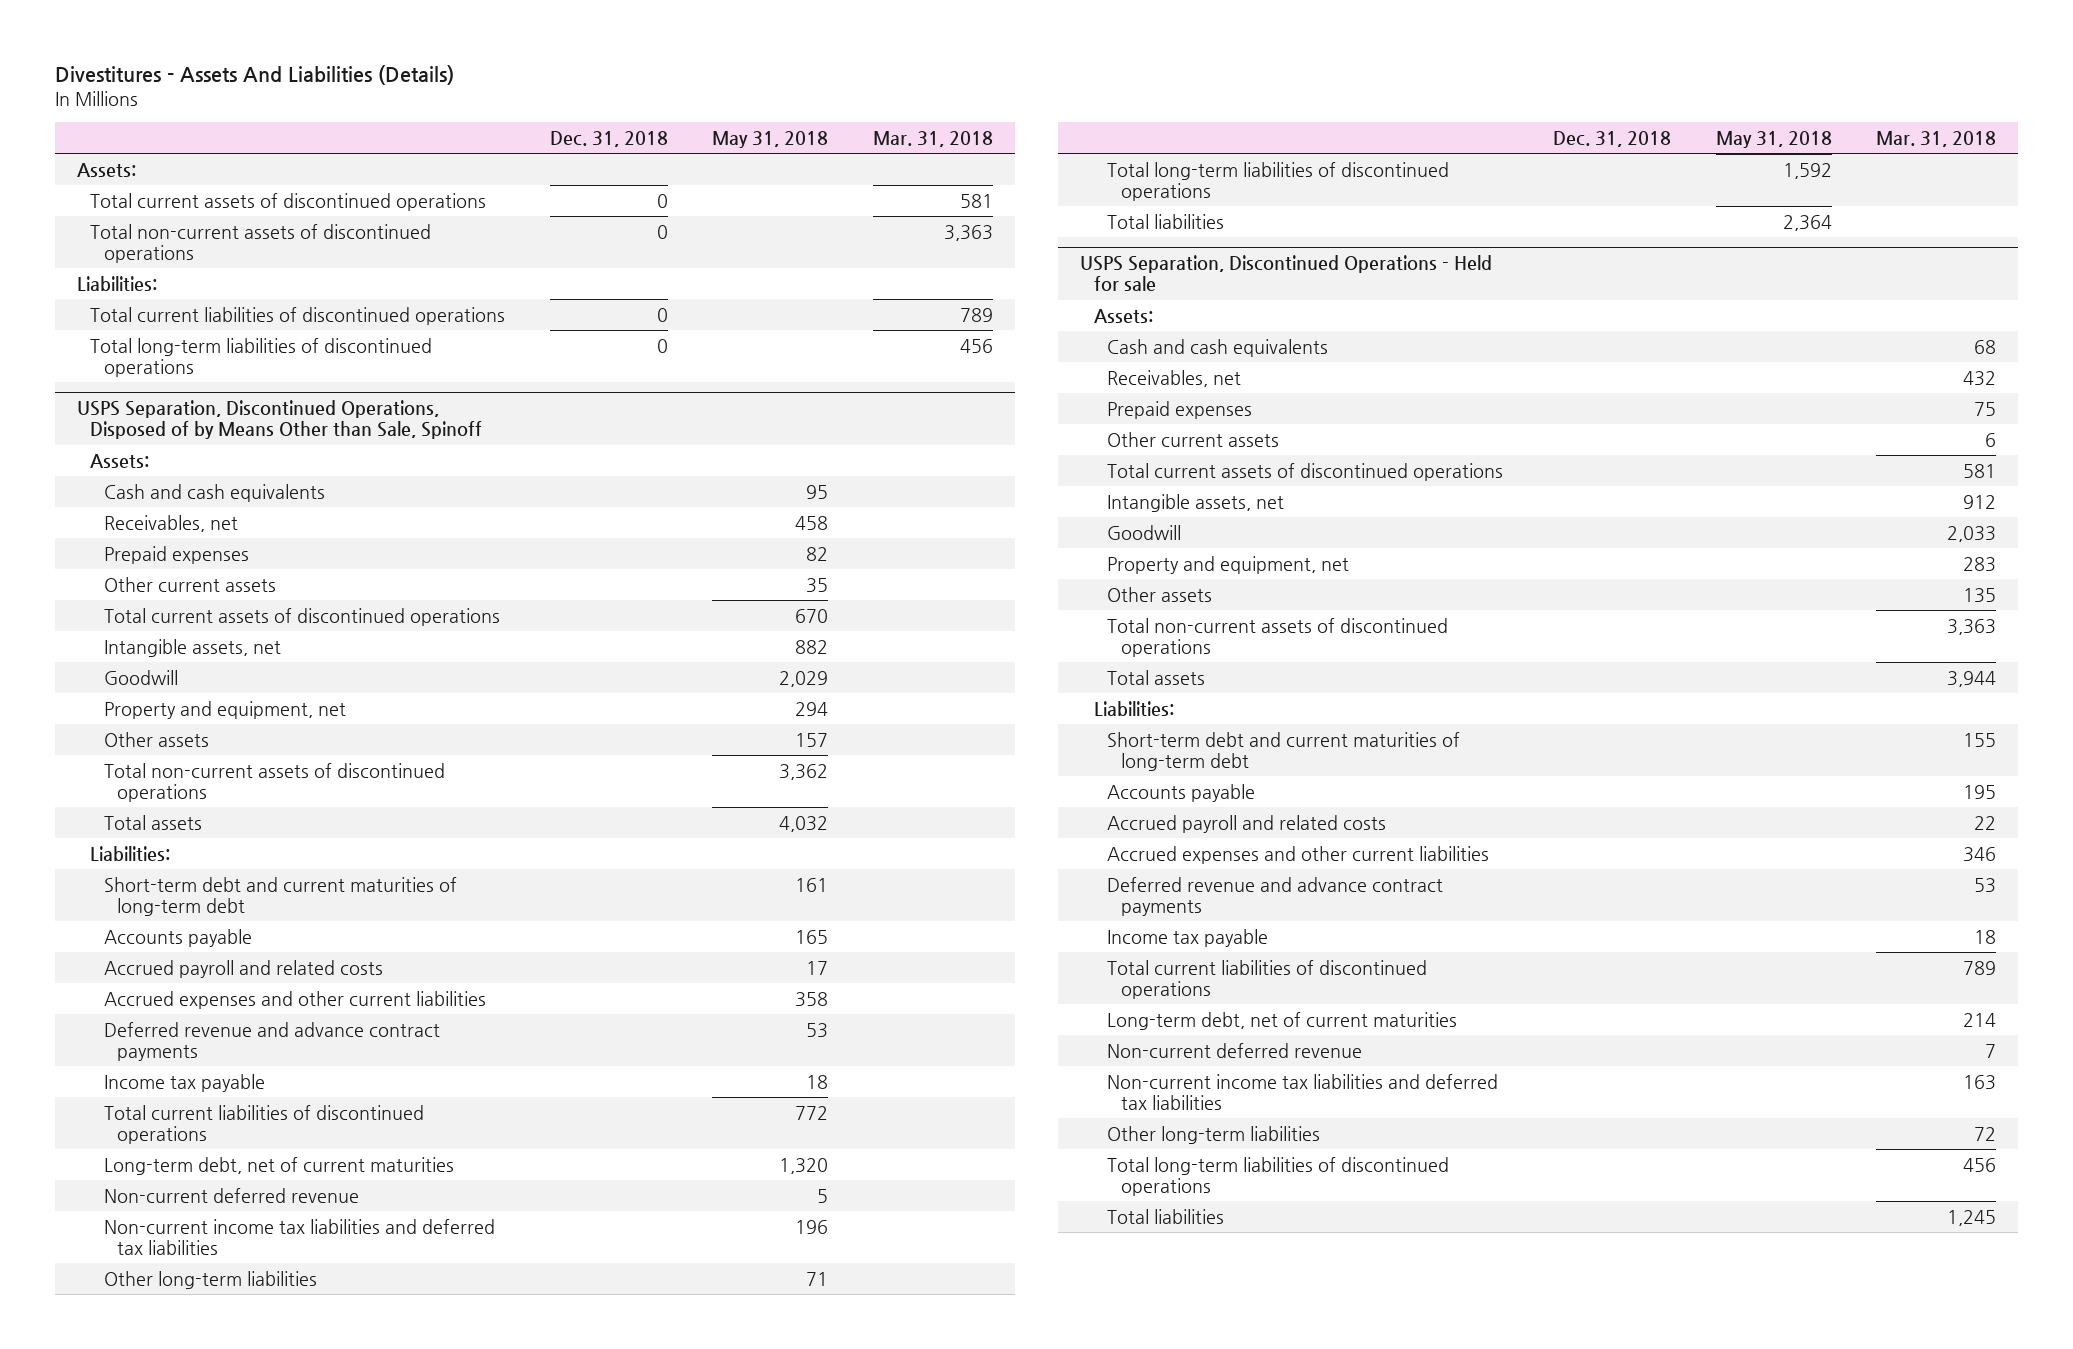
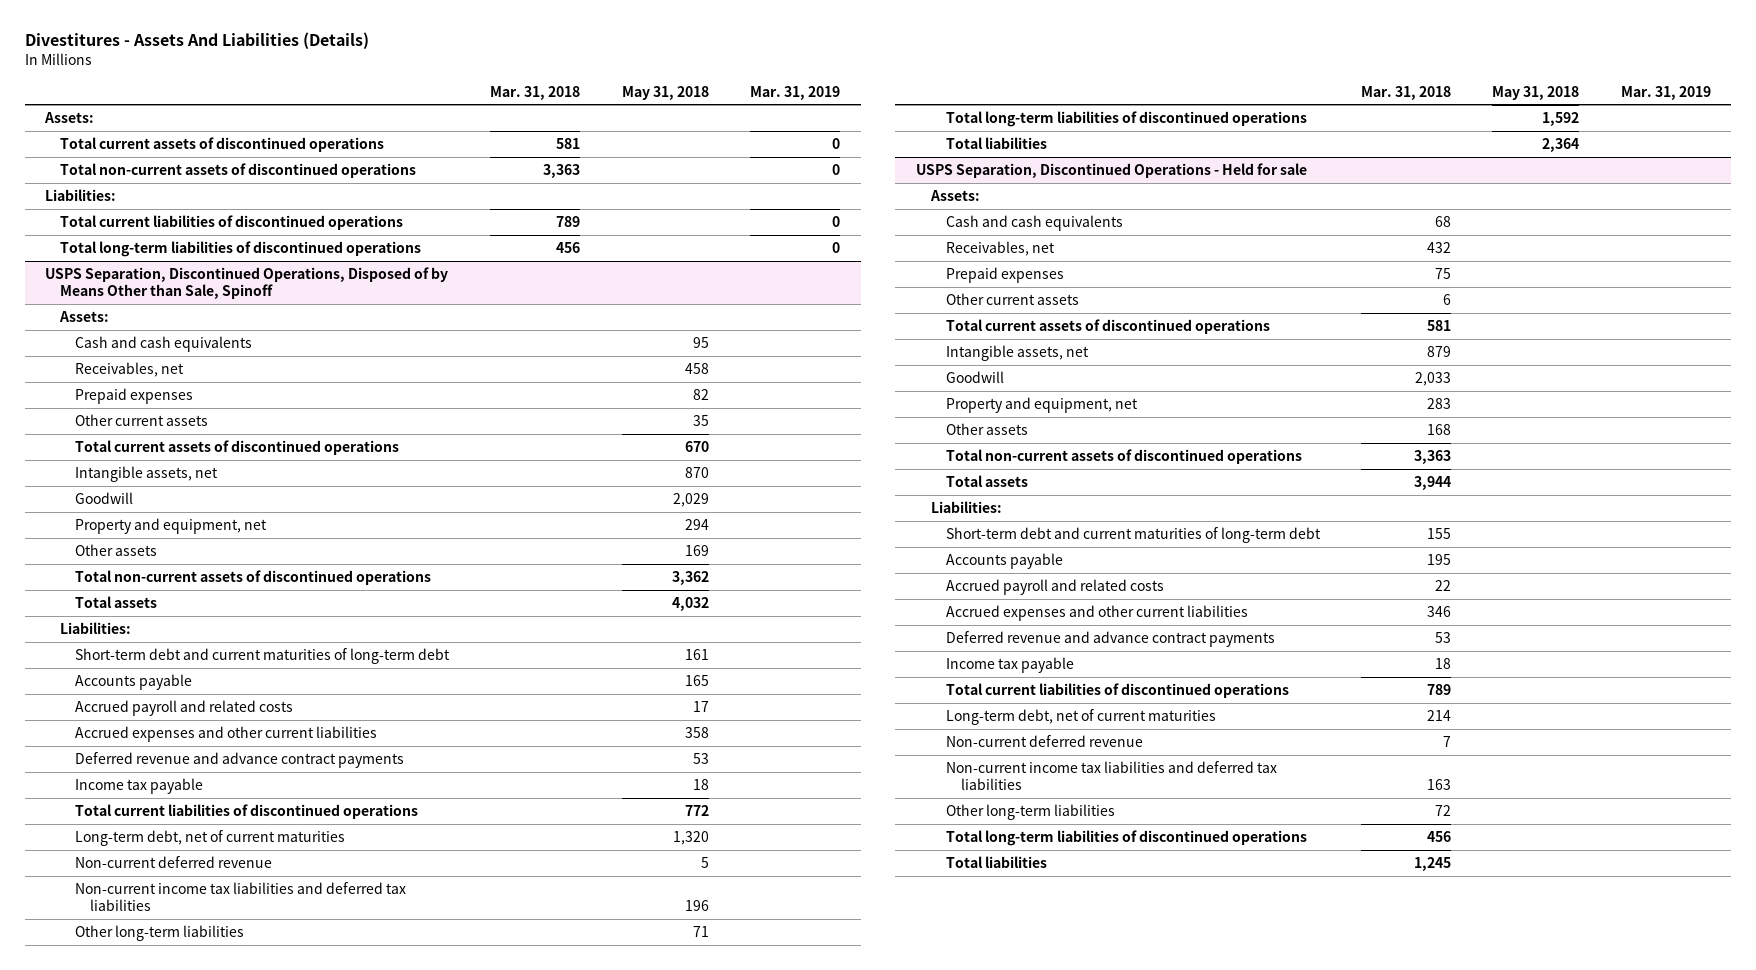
- | Dec. 31, 2018 | May 31, 2018 | Mar. 31, 2018
+ | Mar. 31, 2018 | May 31, 2018 | Mar. 31, 2019
@ USPS Separation, Discontinued Operations, Disposed of by Means Other than Sale, Spinoff
- Intangible assets, net | | 882 |
+ Intangible assets, net | | 870 |
- Other assets | | 157 |
+ Other assets | | 169 |
@ USPS Separation, Discontinued Operations - Held for sale
- Intangible assets, net | | | 912
+ Intangible assets, net | 879 | |
- Other assets | | | 135
+ Other assets | 168 | |

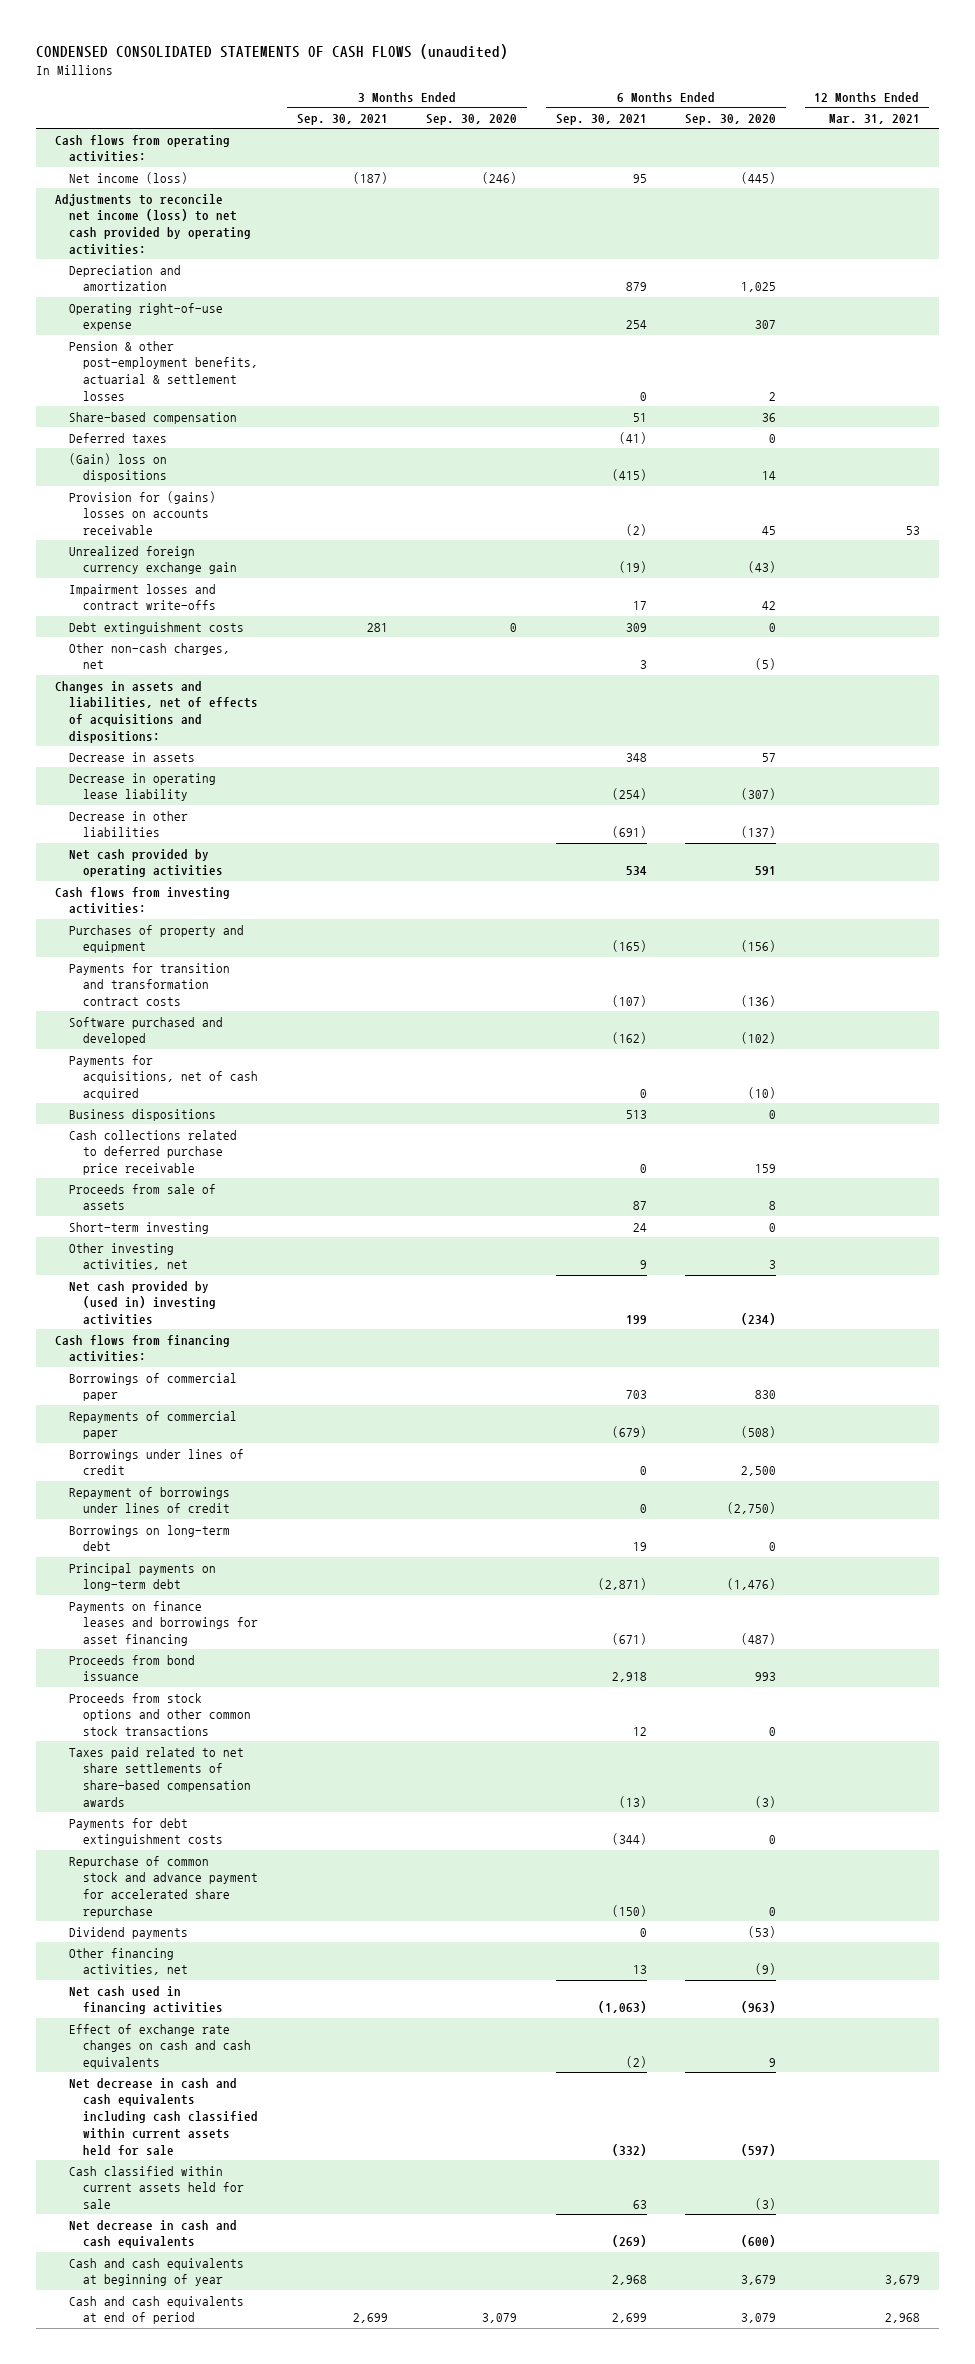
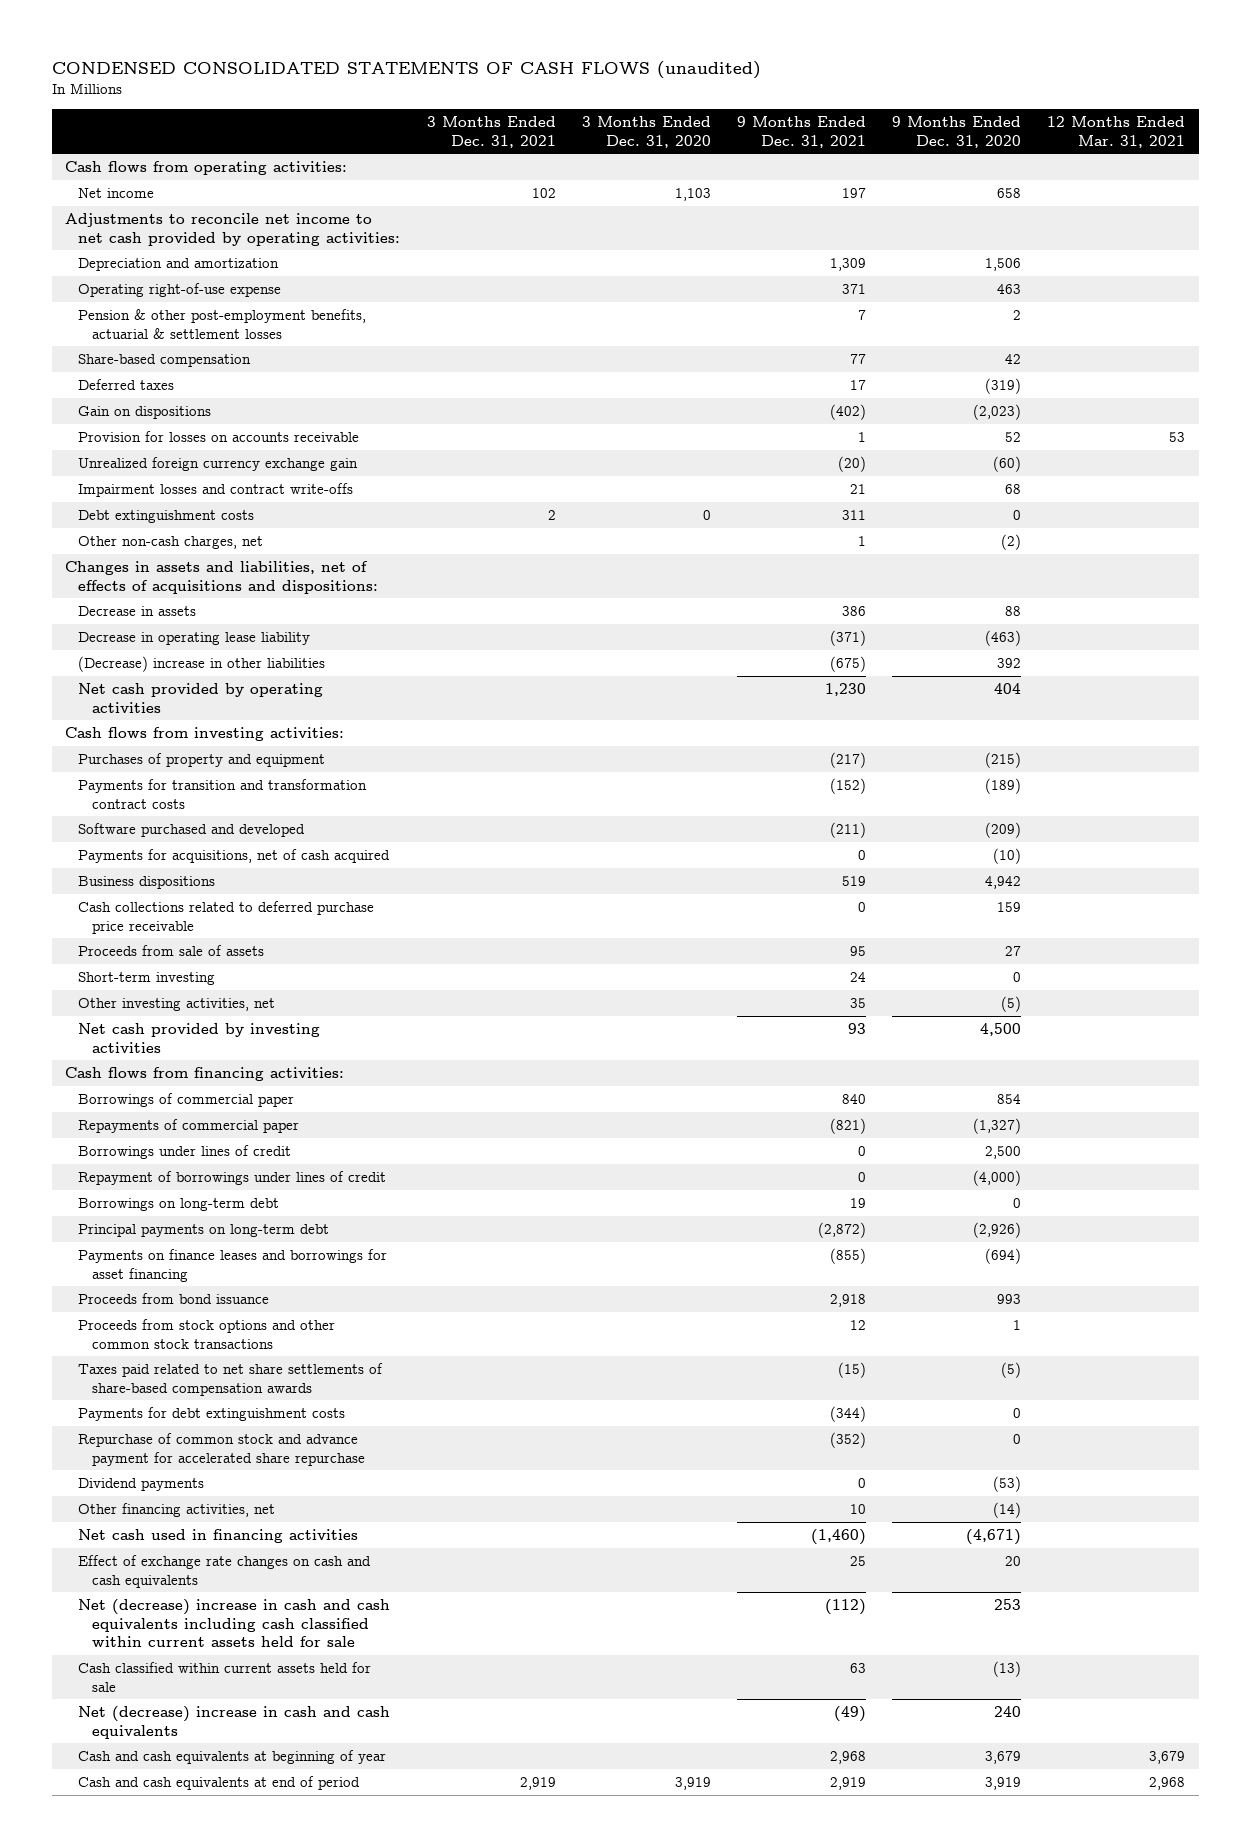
- | 3 Months Ended Sep. 30, 2021 | 3 Months Ended Sep. 30, 2020 | 6 Months Ended Sep. 30, 2021 | 6 Months Ended Sep. 30, 2020 | 12 Months Ended Mar. 31, 2021
+ | 3 Months Ended Dec. 31, 2021 | 3 Months Ended Dec. 31, 2020 | 9 Months Ended Dec. 31, 2021 | 9 Months Ended Dec. 31, 2020 | 12 Months Ended Mar. 31, 2021
- Net income (loss) | (187) | (246) | 95 | (445) |
- Adjustments to reconcile net income (loss) to net cash provided by operating activities:
+ Net income | 102 | 1,103 | 197 | 658 |
+ Adjustments to reconcile net income to net cash provided by operating activities:
- (Gain) loss on dispositions | | | (415) | 14 |
- Provision for (gains) losses on accounts receivable | | | (2) | 45 | 53
+ Gain on dispositions | | | (402) | (2,023) |
+ Provision for losses on accounts receivable | | | 1 | 52 | 53
- Decrease in other liabilities | | | (691) | (137) |
+ (Decrease) increase in other liabilities | | | (675) | 392 |
- Net cash provided by (used in) investing activities | | | 199 | (234) |
+ Net cash provided by investing activities | | | 93 | 4,500 |
- Net decrease in cash and cash equivalents including cash classified within current assets held for sale | | | (332) | (597) |
+ Net (decrease) increase in cash and cash equivalents including cash classified within current assets held for sale | | | (112) | 253 |
- Net decrease in cash and cash equivalents | | | (269) | (600) |
+ Net (decrease) increase in cash and cash equivalents | | | (49) | 240 |

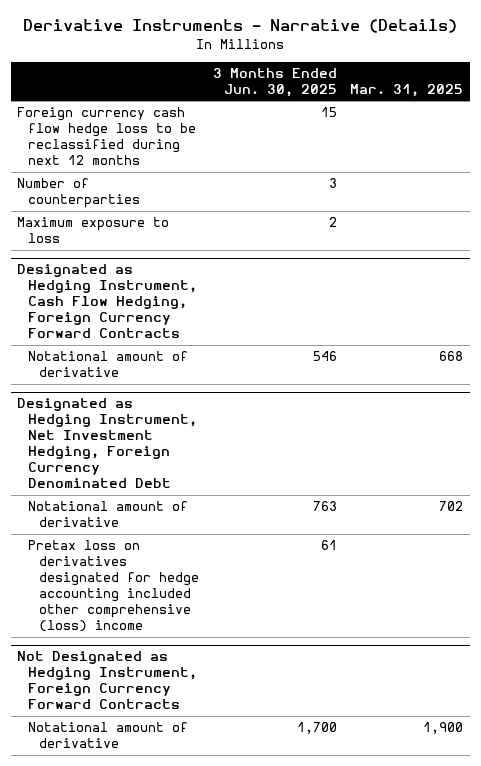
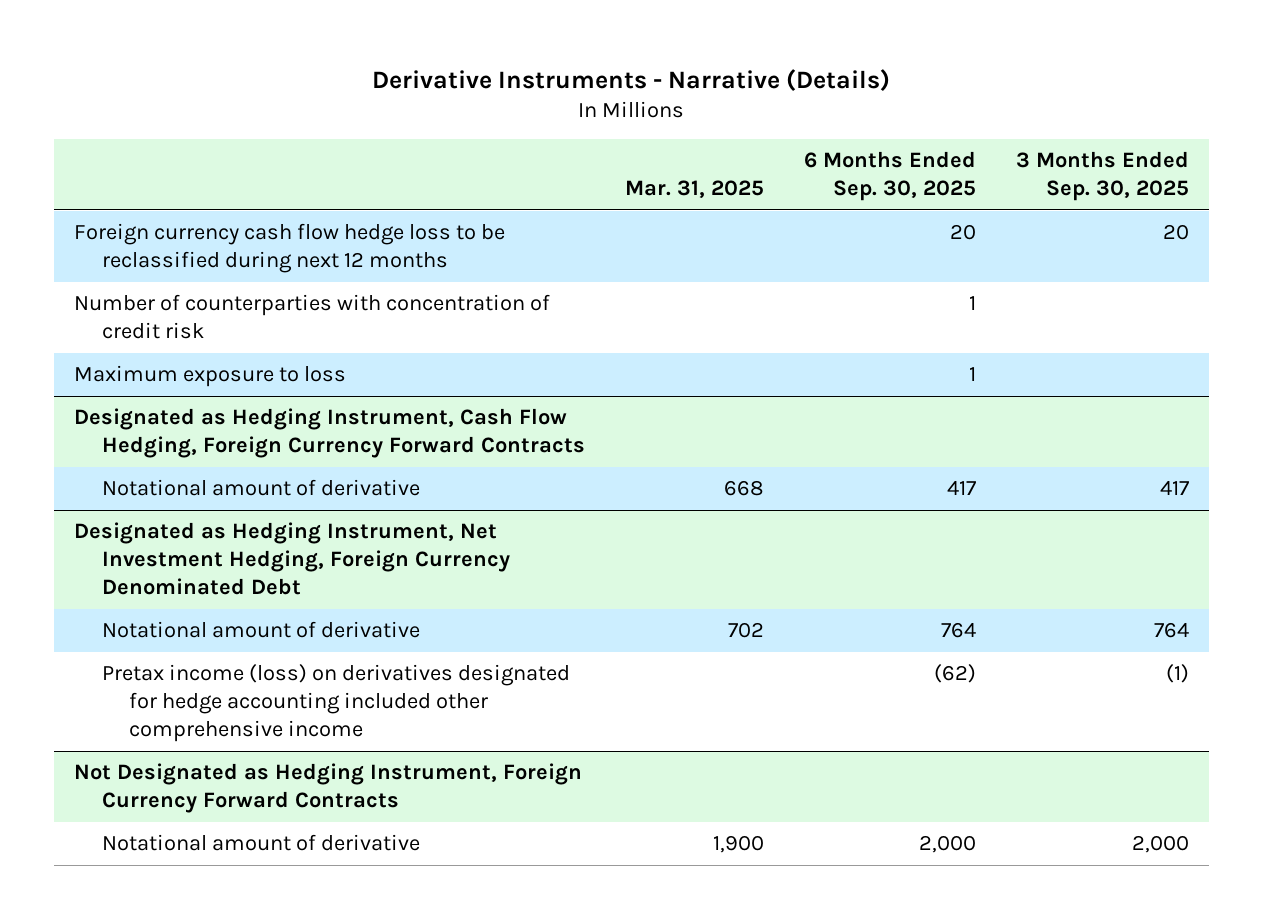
- | 3 Months Ended Jun. 30, 2025 | Mar. 31, 2025
+ | Mar. 31, 2025 | 6 Months Ended Sep. 30, 2025 | 3 Months Ended Sep. 30, 2025
- Number of counterparties | 3 |
+ Number of counterparties with concentration of credit risk | | 1 |
@ Designated as Hedging Instrument, Net Investment Hedging, Foreign Currency Denominated Debt
- Pretax loss on derivatives designated for hedge accounting included other comprehensive (loss) income | 61 |
+ Pretax income (loss) on derivatives designated for hedge accounting included other comprehensive income | | (62) | (1)

